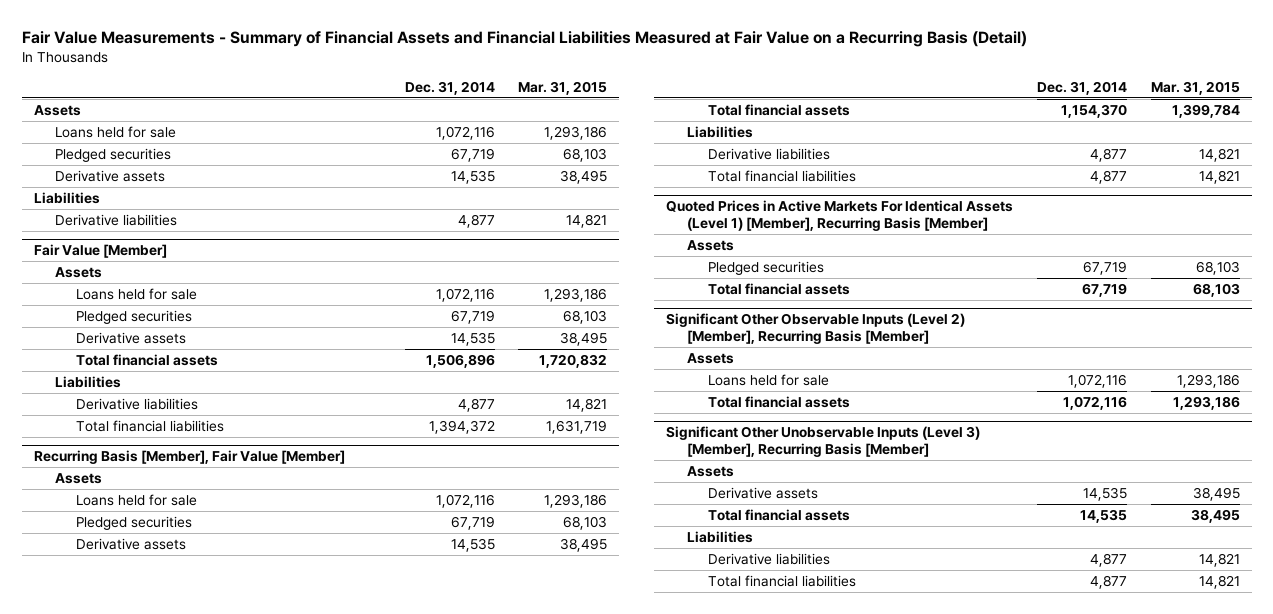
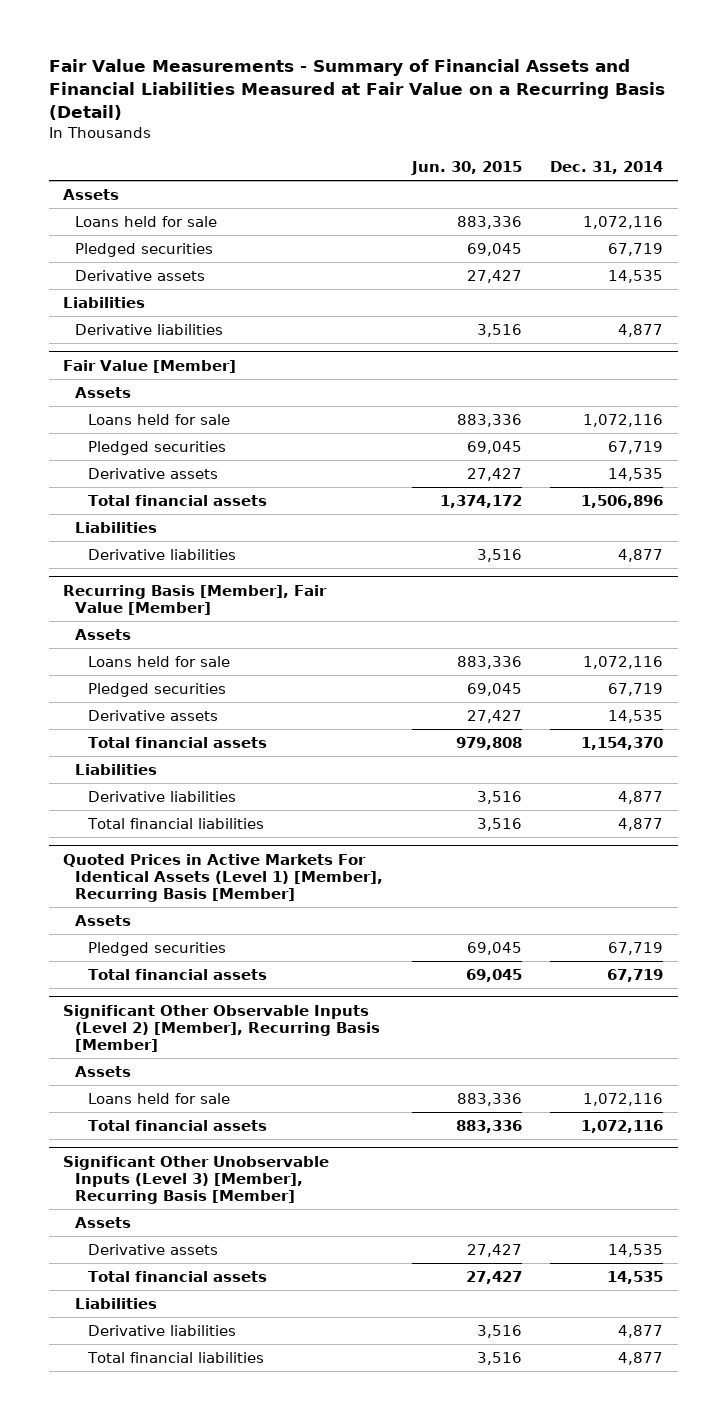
- | Dec. 31, 2014 | Mar. 31, 2015
+ | Jun. 30, 2015 | Dec. 31, 2014
@ Fair Value [Member]
- Total financial liabilities | 1,394,372 | 1,631,719

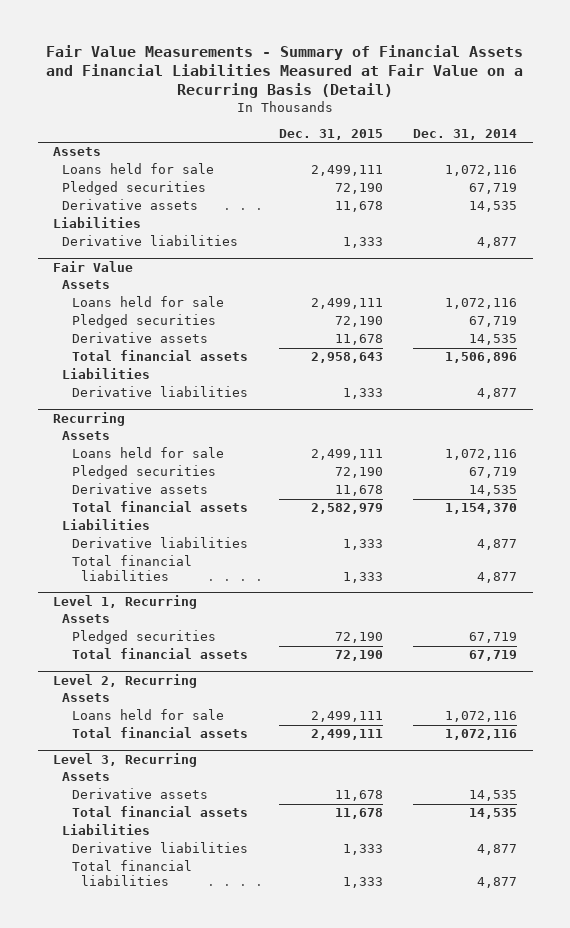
- | Jun. 30, 2015 | Dec. 31, 2014
+ | Dec. 31, 2015 | Dec. 31, 2014
- Fair Value [Member]
+ Fair Value
- Recurring Basis [Member], Fair Value [Member]
+ Recurring
- Quoted Prices in Active Markets For Identical Assets (Level 1) [Member], Recurring Basis [Member]
+ Level 1, Recurring
- Significant Other Observable Inputs (Level 2) [Member], Recurring Basis [Member]
+ Level 2, Recurring
- Significant Other Unobservable Inputs (Level 3) [Member], Recurring Basis [Member]
+ Level 3, Recurring

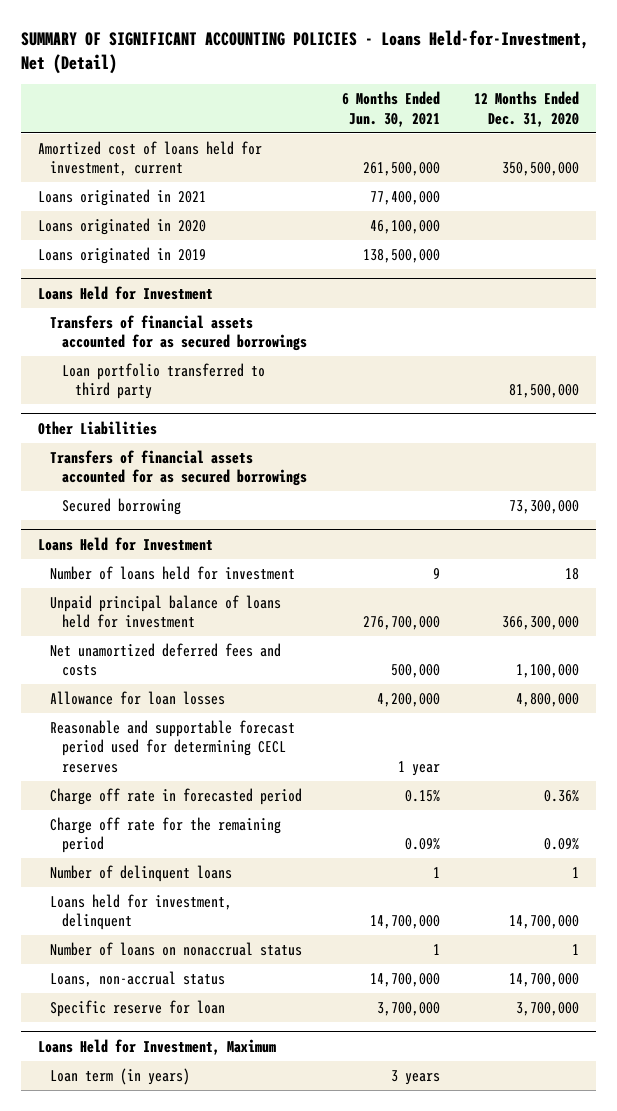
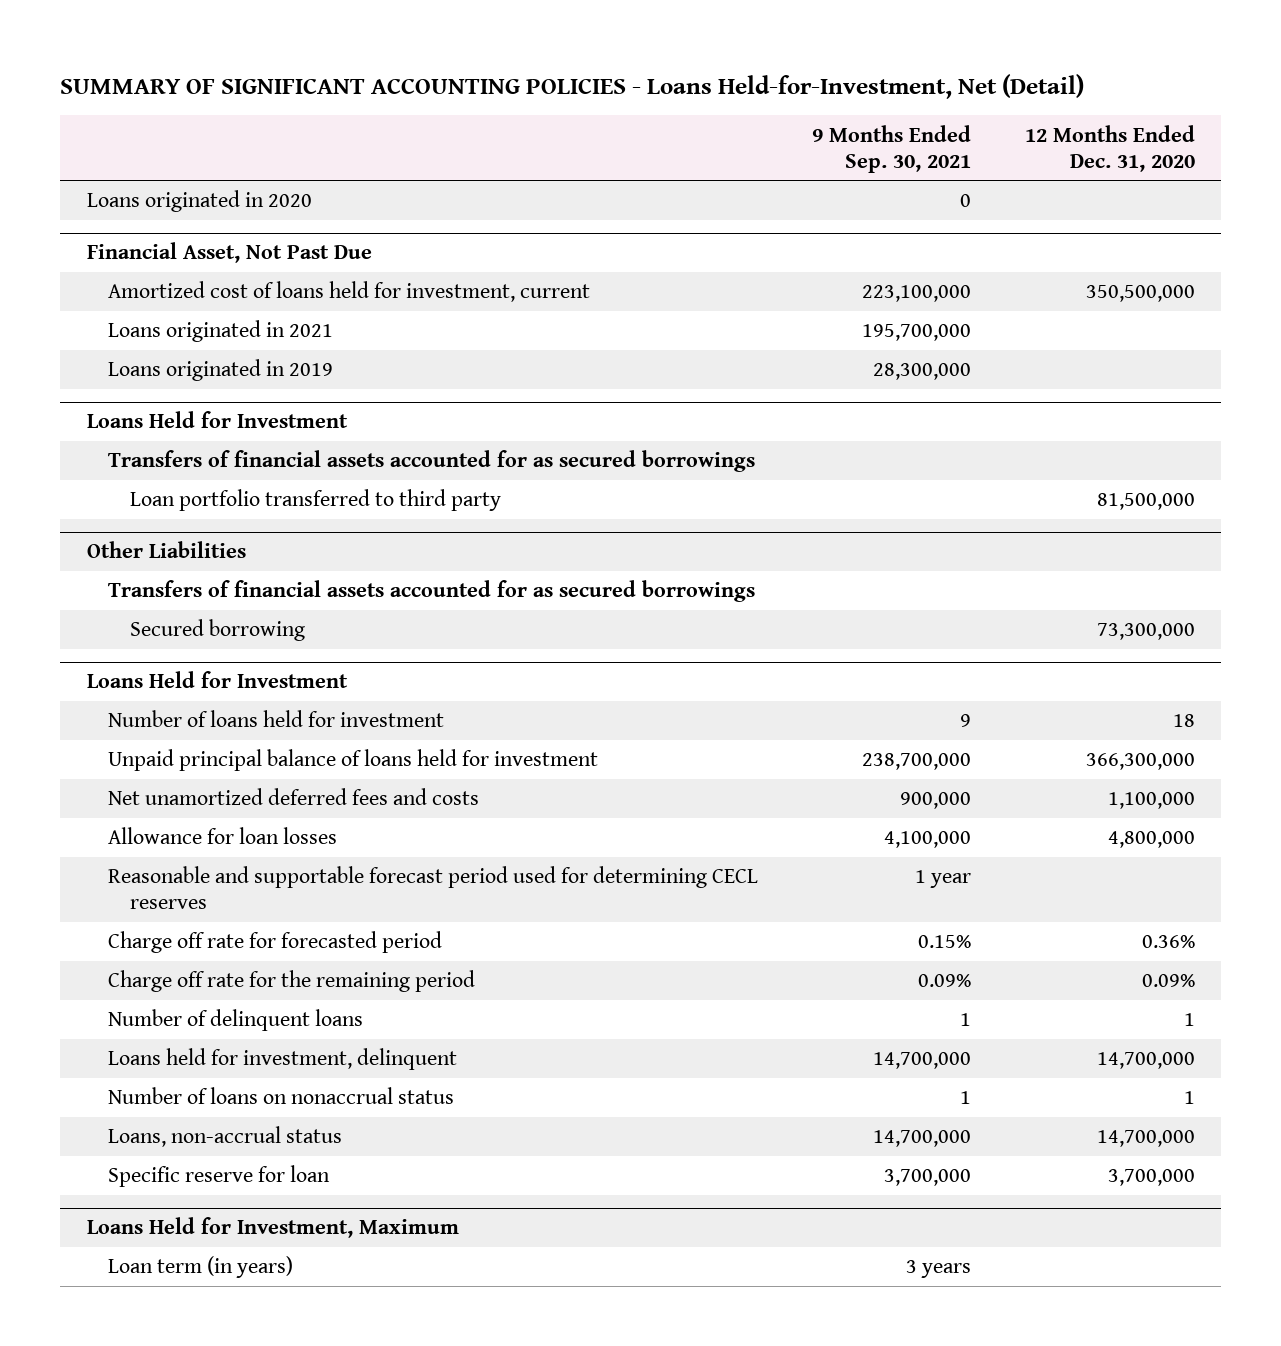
- | 6 Months Ended Jun. 30, 2021 | 12 Months Ended Dec. 31, 2020
+ | 9 Months Ended Sep. 30, 2021 | 12 Months Ended Dec. 31, 2020
moved up: Loans originated in 2020 | 0 |
+ Financial Asset, Not Past Due
@ Loans Held for Investment
- Charge off rate in forecasted period | 0.15% | 0.36%
+ Charge off rate for forecasted period | 0.15% | 0.36%

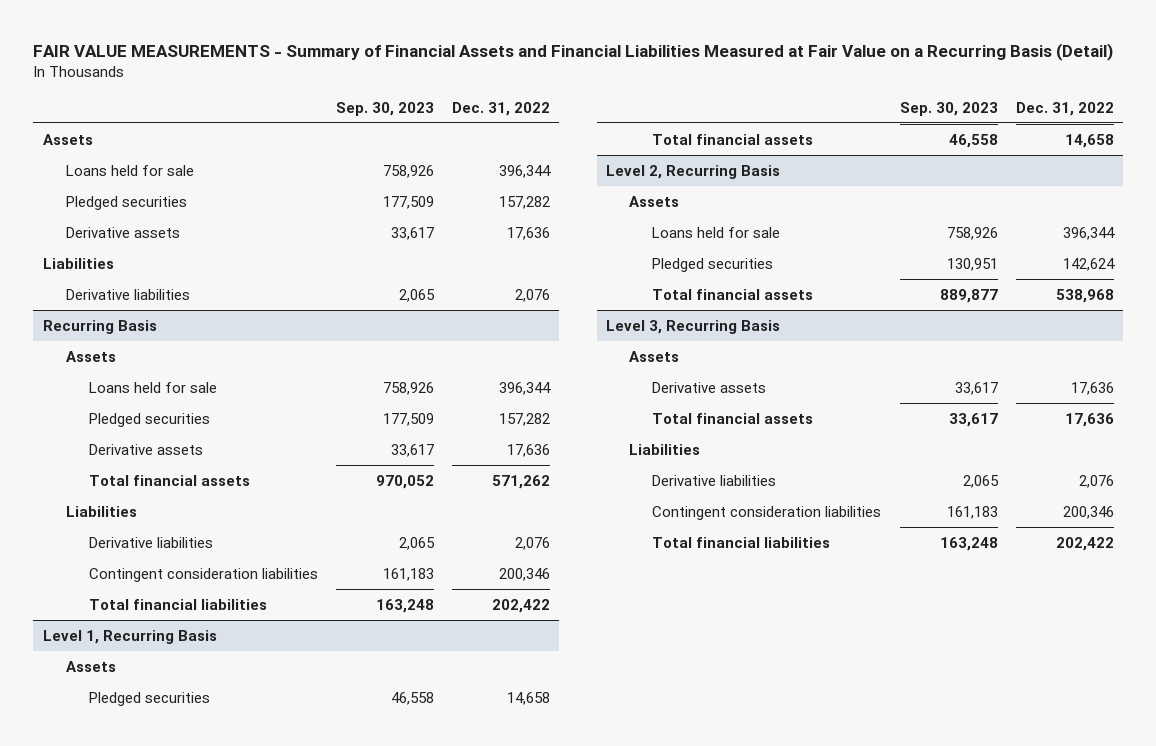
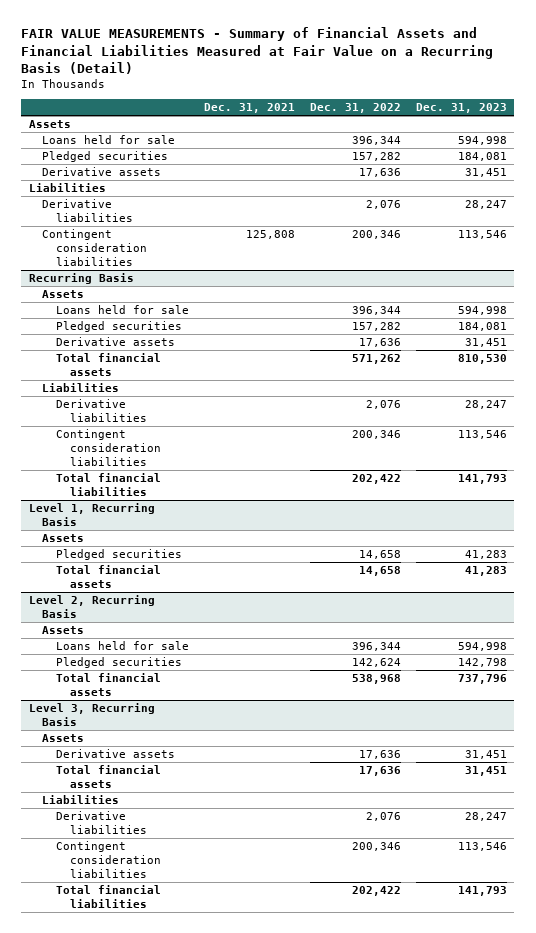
- | Sep. 30, 2023 | Dec. 31, 2022
+ | Dec. 31, 2021 | Dec. 31, 2022 | Dec. 31, 2023
+ Contingent consideration liabilities | 125,808 | 200,346 | 113,546

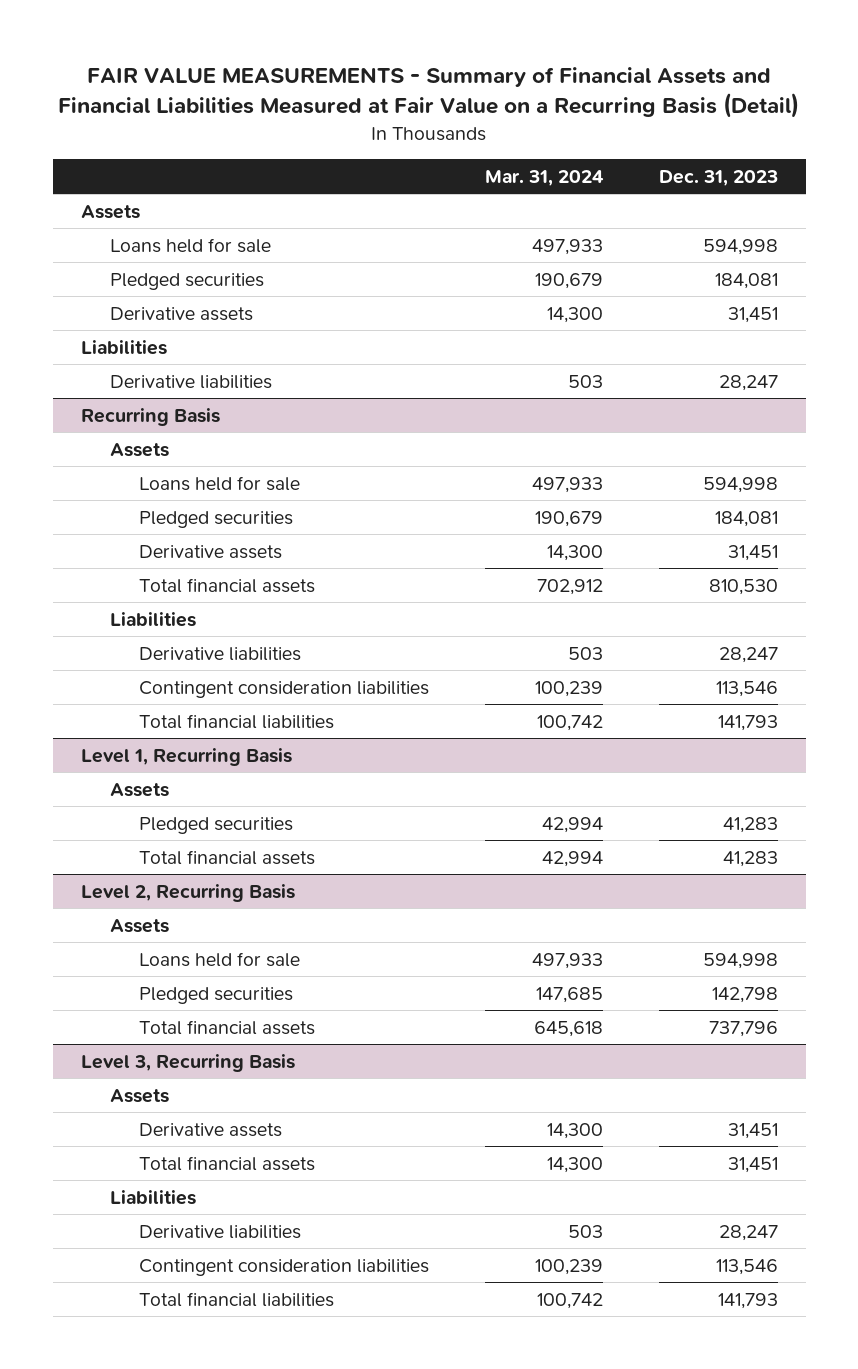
- | Dec. 31, 2021 | Dec. 31, 2022 | Dec. 31, 2023
+ | Mar. 31, 2024 | Dec. 31, 2023
- Contingent consideration liabilities | 125,808 | 200,346 | 113,546

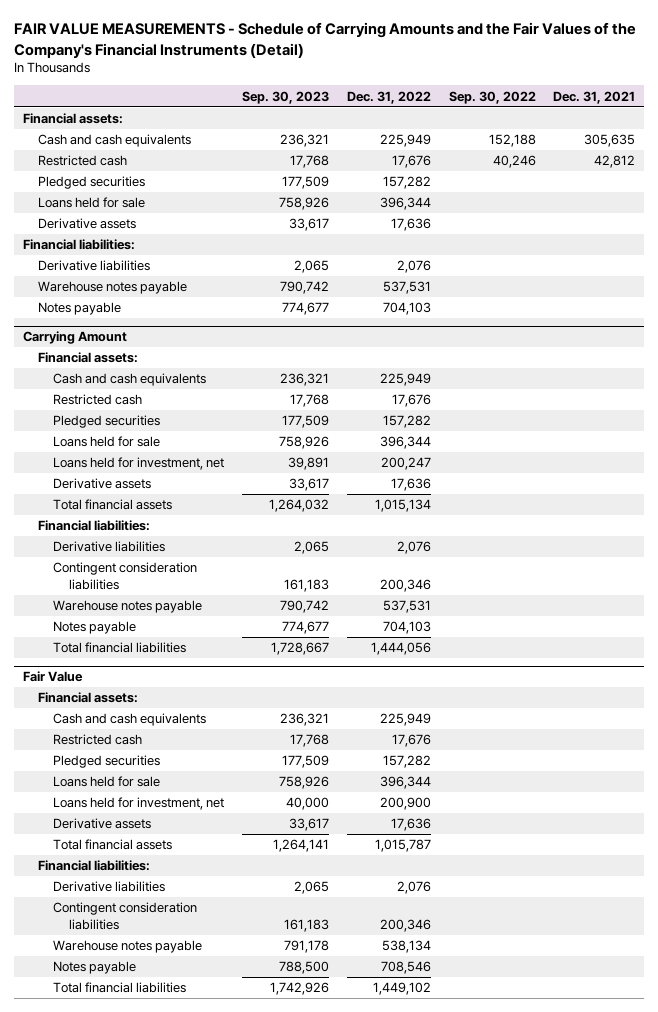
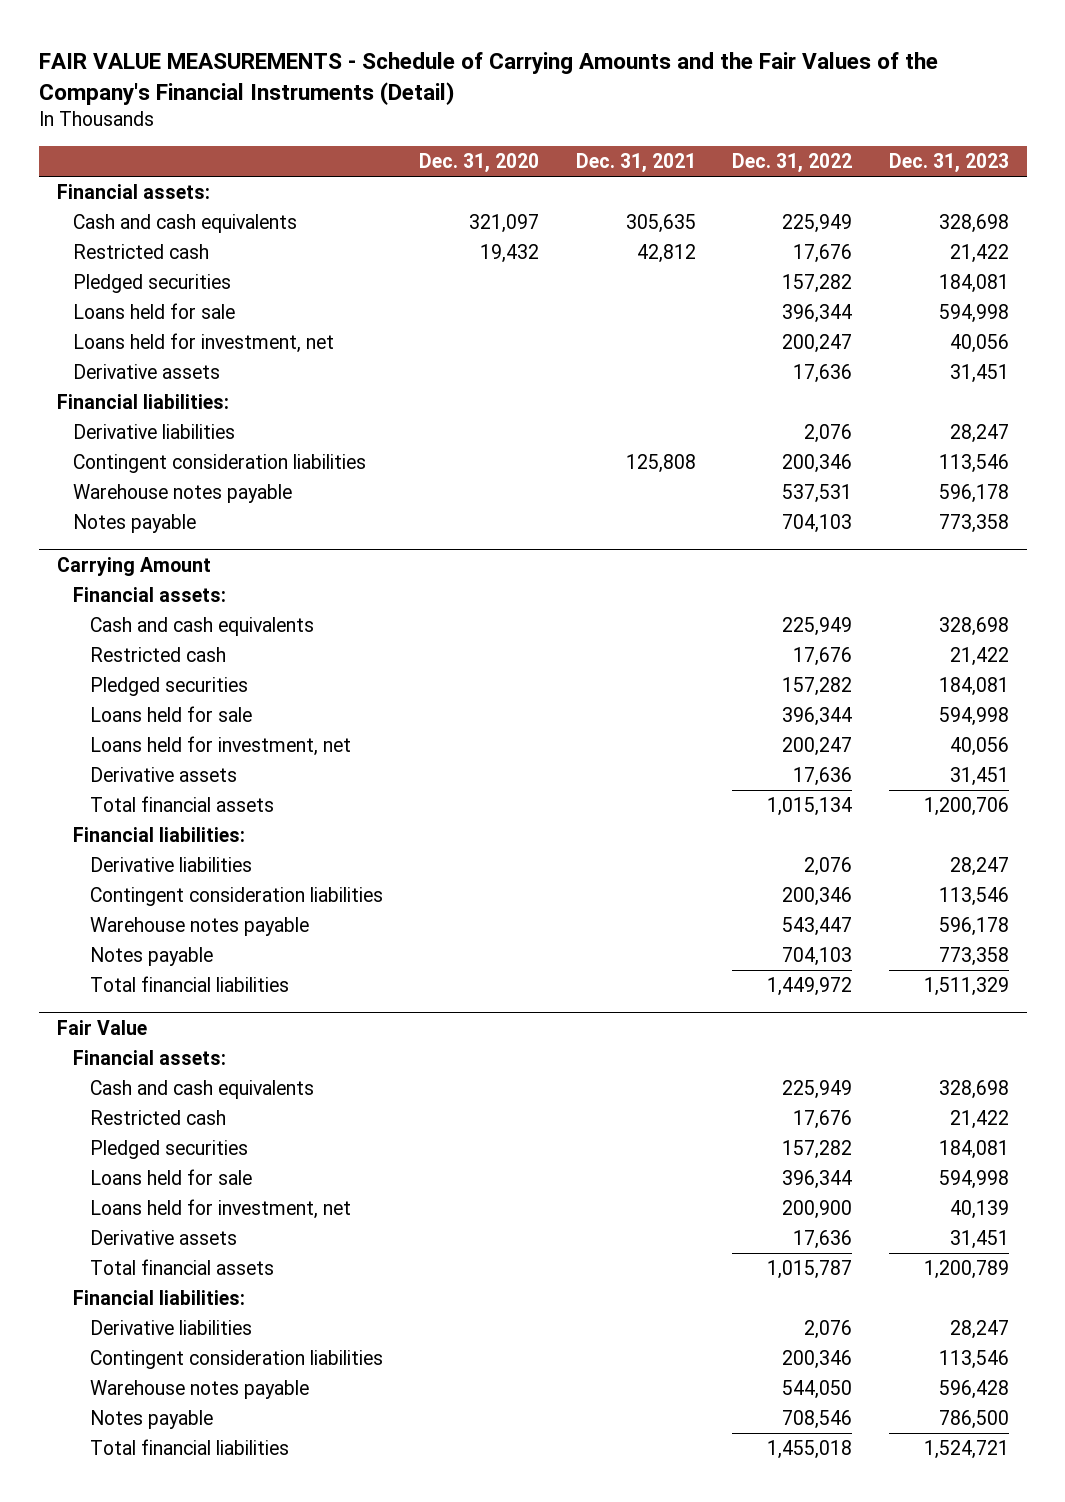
- | Sep. 30, 2023 | Dec. 31, 2022 | Sep. 30, 2022 | Dec. 31, 2021
+ | Dec. 31, 2020 | Dec. 31, 2021 | Dec. 31, 2022 | Dec. 31, 2023
+ Loans held for investment, net | | | 200,247 | 40,056
+ Contingent consideration liabilities | | 125,808 | 200,346 | 113,546
@ Carrying Amount
- Warehouse notes payable | 790,742 | 537,531 | |
+ Warehouse notes payable | | | 543,447 | 596,178
- Total financial liabilities | 1,728,667 | 1,444,056 | |
+ Total financial liabilities | | | 1,449,972 | 1,511,329
@ Fair Value
- Warehouse notes payable | 791,178 | 538,134 | |
+ Warehouse notes payable | | | 544,050 | 596,428
- Total financial liabilities | 1,742,926 | 1,449,102 | |
+ Total financial liabilities | | | 1,455,018 | 1,524,721

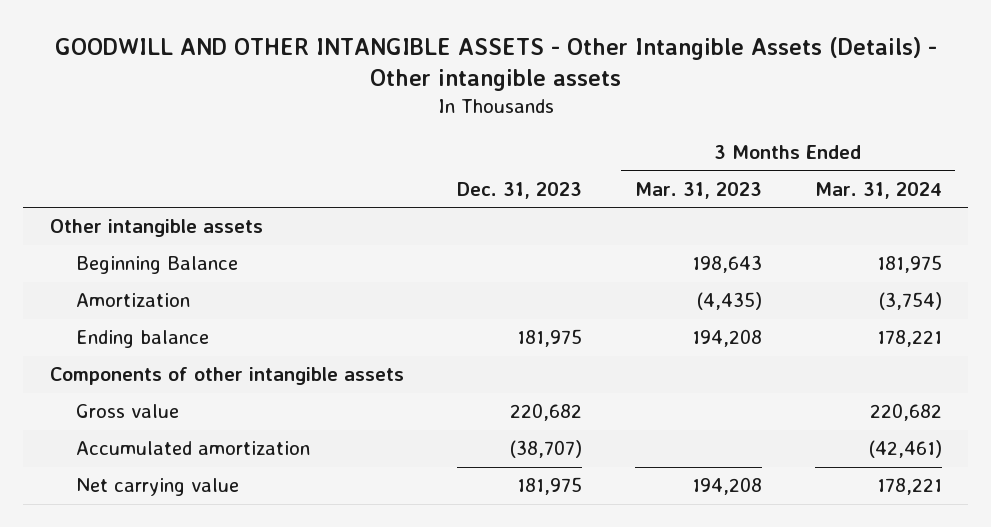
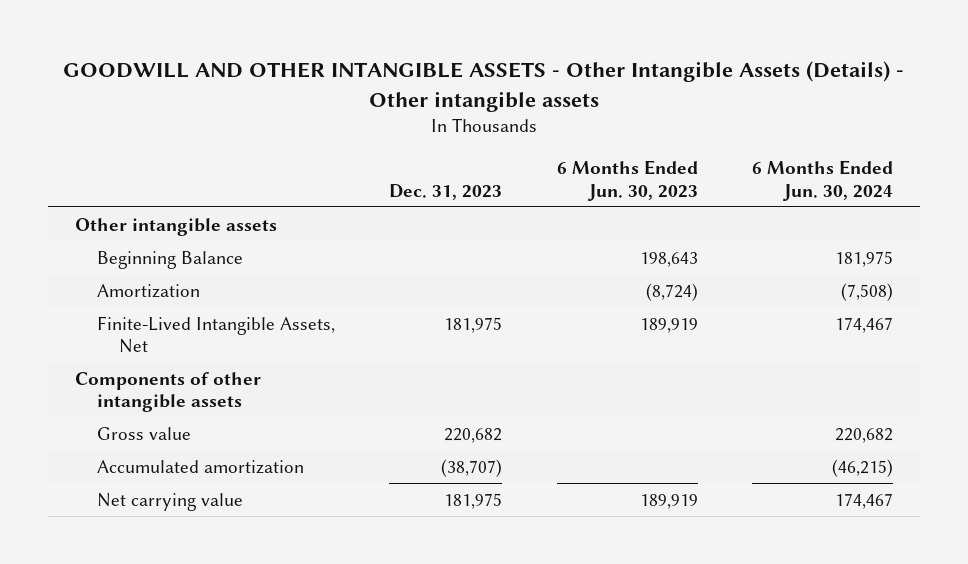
- | Dec. 31, 2023 | 3 Months Ended Mar. 31, 2023 | 3 Months Ended Mar. 31, 2024
+ | Dec. 31, 2023 | 6 Months Ended Jun. 30, 2023 | 6 Months Ended Jun. 30, 2024
- Ending balance | 181,975 | 194,208 | 178,221
+ Finite-Lived Intangible Assets, Net | 181,975 | 189,919 | 174,467

